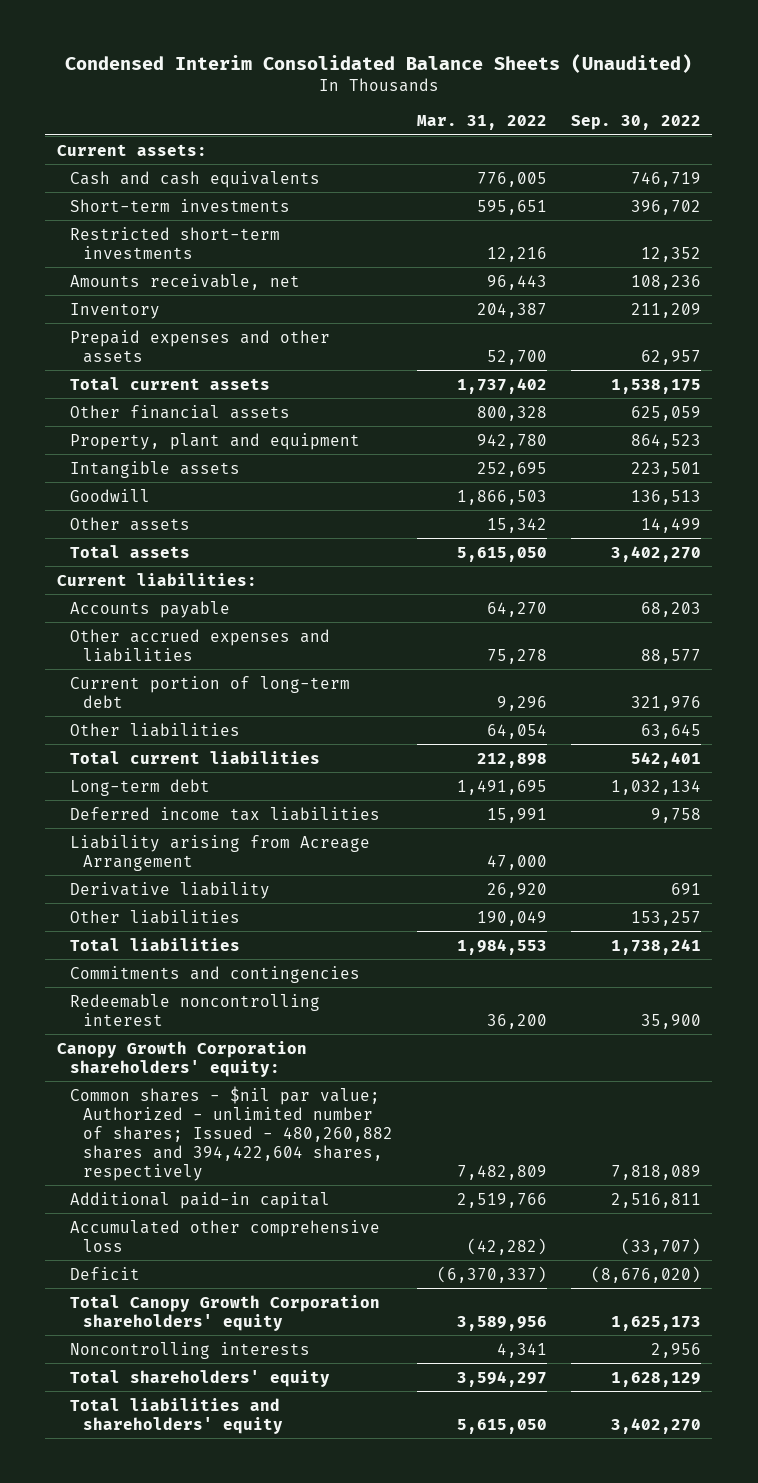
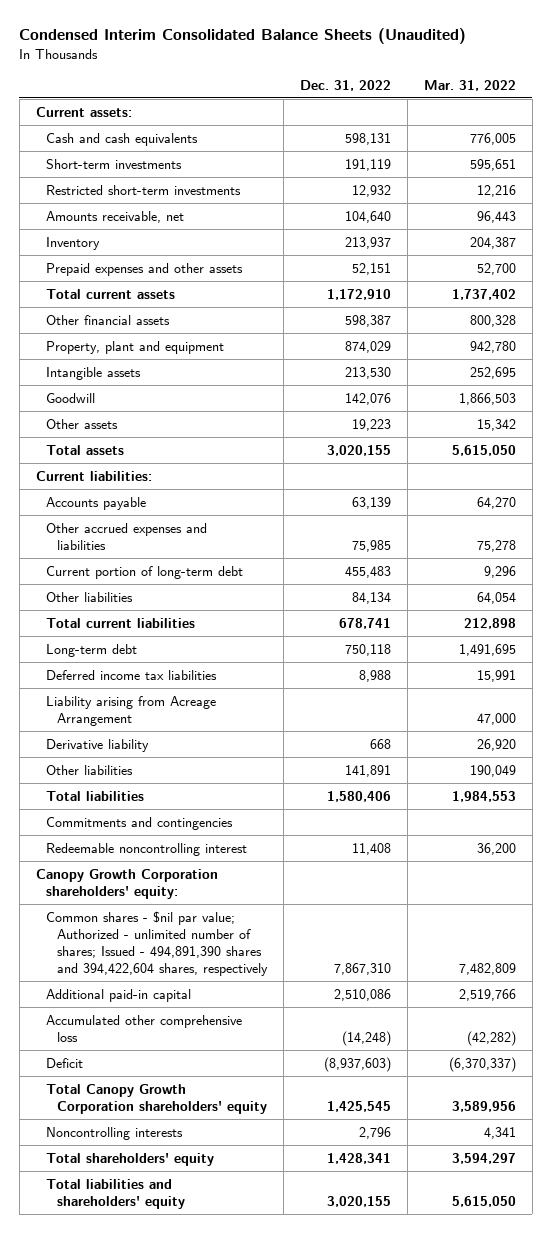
- | Mar. 31, 2022 | Sep. 30, 2022
+ | Dec. 31, 2022 | Mar. 31, 2022
- Common shares - $nil par value; Authorized - unlimited number of shares; Issued - 480,260,882 shares and 394,422,604 shares, respectively | 7,482,809 | 7,818,089
+ Common shares - $nil par value; Authorized - unlimited number of shares; Issued - 494,891,390 shares and 394,422,604 shares, respectively | 7,867,310 | 7,482,809

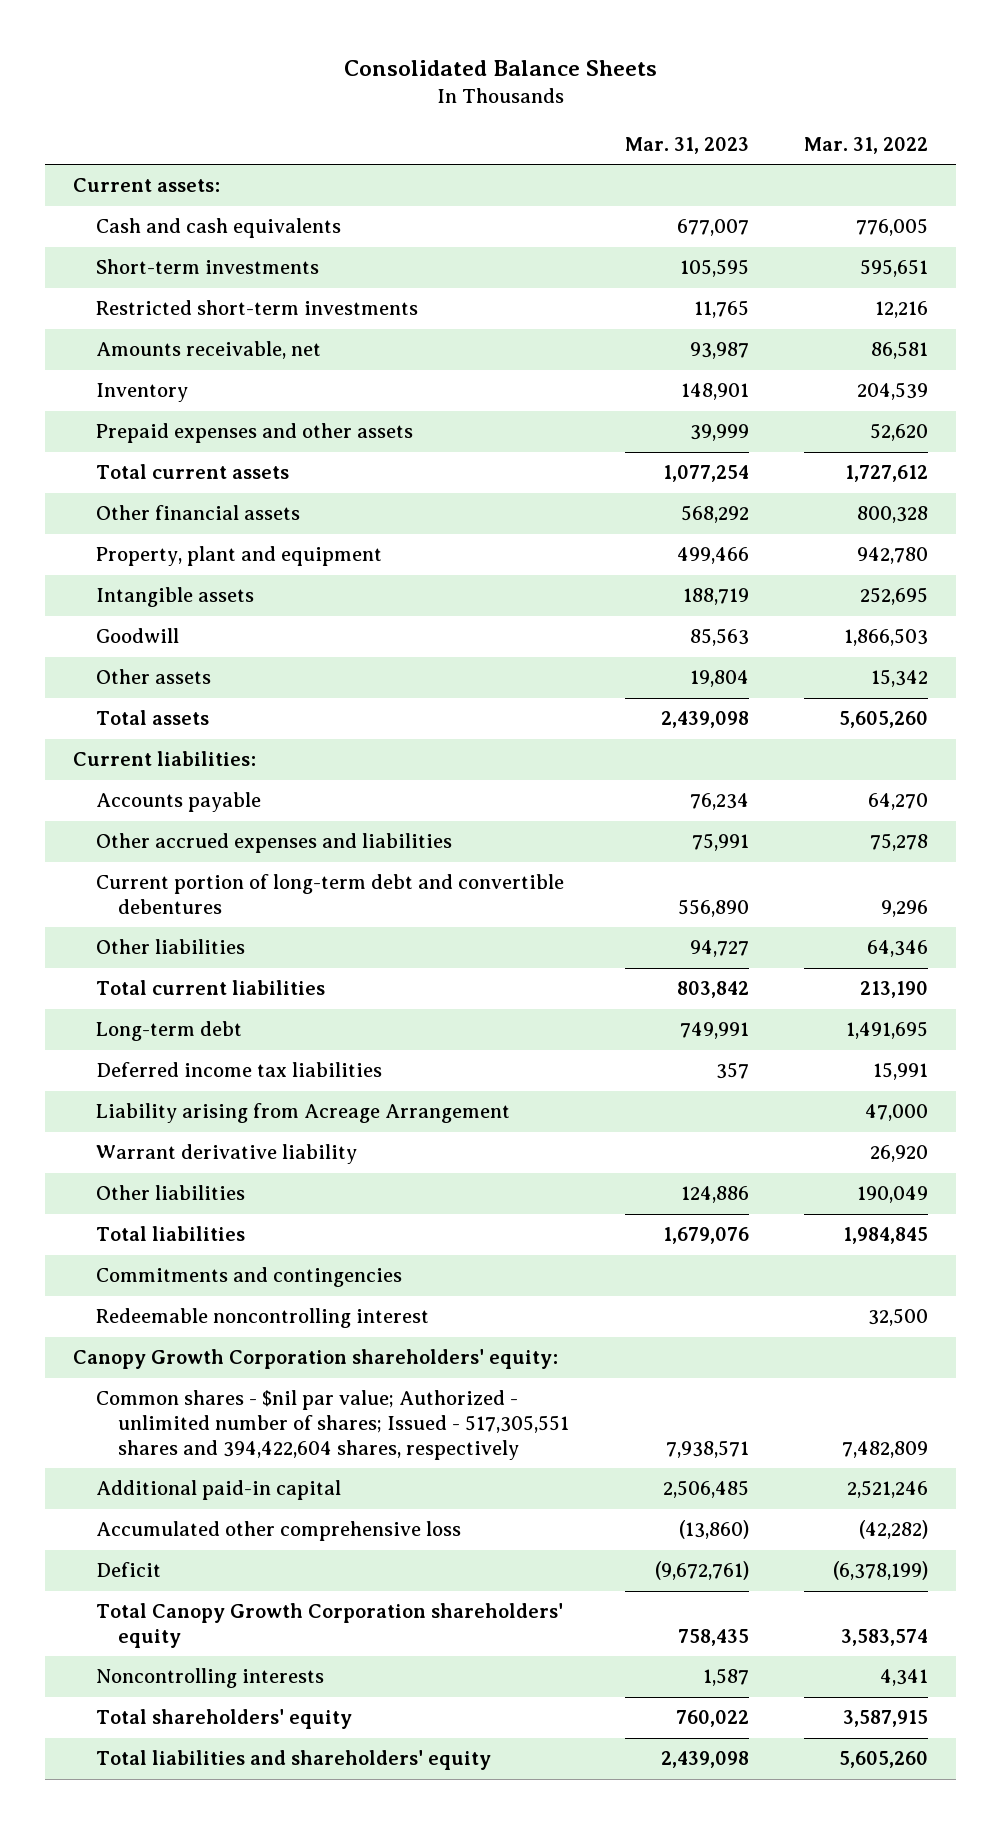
- Condensed Interim Consolidated Balance Sheets (Unaudited)
+ Consolidated Balance Sheets
- | Dec. 31, 2022 | Mar. 31, 2022
+ | Mar. 31, 2023 | Mar. 31, 2022
- Amounts receivable, net | 104,640 | 96,443
- Inventory | 213,937 | 204,387
- Prepaid expenses and other assets | 52,151 | 52,700
- Total current assets | 1,172,910 | 1,737,402
+ Amounts receivable, net | 93,987 | 86,581
+ Inventory | 148,901 | 204,539
+ Prepaid expenses and other assets | 39,999 | 52,620
+ Total current assets | 1,077,254 | 1,727,612
- Total assets | 3,020,155 | 5,615,050
+ Total assets | 2,439,098 | 5,605,260
- Current portion of long-term debt | 455,483 | 9,296
- Other liabilities | 84,134 | 64,054
- Total current liabilities | 678,741 | 212,898
+ Current portion of long-term debt and convertible debentures | 556,890 | 9,296
+ Other liabilities | 94,727 | 64,346
+ Total current liabilities | 803,842 | 213,190
- Derivative liability | 668 | 26,920
+ Warrant derivative liability | | 26,920
- Total liabilities | 1,580,406 | 1,984,553
+ Total liabilities | 1,679,076 | 1,984,845
- Redeemable noncontrolling interest | 11,408 | 36,200
+ Redeemable noncontrolling interest | | 32,500
- Common shares - $nil par value; Authorized - unlimited number of shares; Issued - 494,891,390 shares and 394,422,604 shares, respectively | 7,867,310 | 7,482,809
- Additional paid-in capital | 2,510,086 | 2,519,766
+ Common shares - $nil par value; Authorized - unlimited number of shares; Issued - 517,305,551 shares and 394,422,604 shares, respectively | 7,938,571 | 7,482,809
+ Additional paid-in capital | 2,506,485 | 2,521,246
- Deficit | (8,937,603) | (6,370,337)
- Total Canopy Growth Corporation shareholders' equity | 1,425,545 | 3,589,956
+ Deficit | (9,672,761) | (6,378,199)
+ Total Canopy Growth Corporation shareholders' equity | 758,435 | 3,583,574
- Total shareholders' equity | 1,428,341 | 3,594,297
- Total liabilities and shareholders' equity | 3,020,155 | 5,615,050
+ Total shareholders' equity | 760,022 | 3,587,915
+ Total liabilities and shareholders' equity | 2,439,098 | 5,605,260

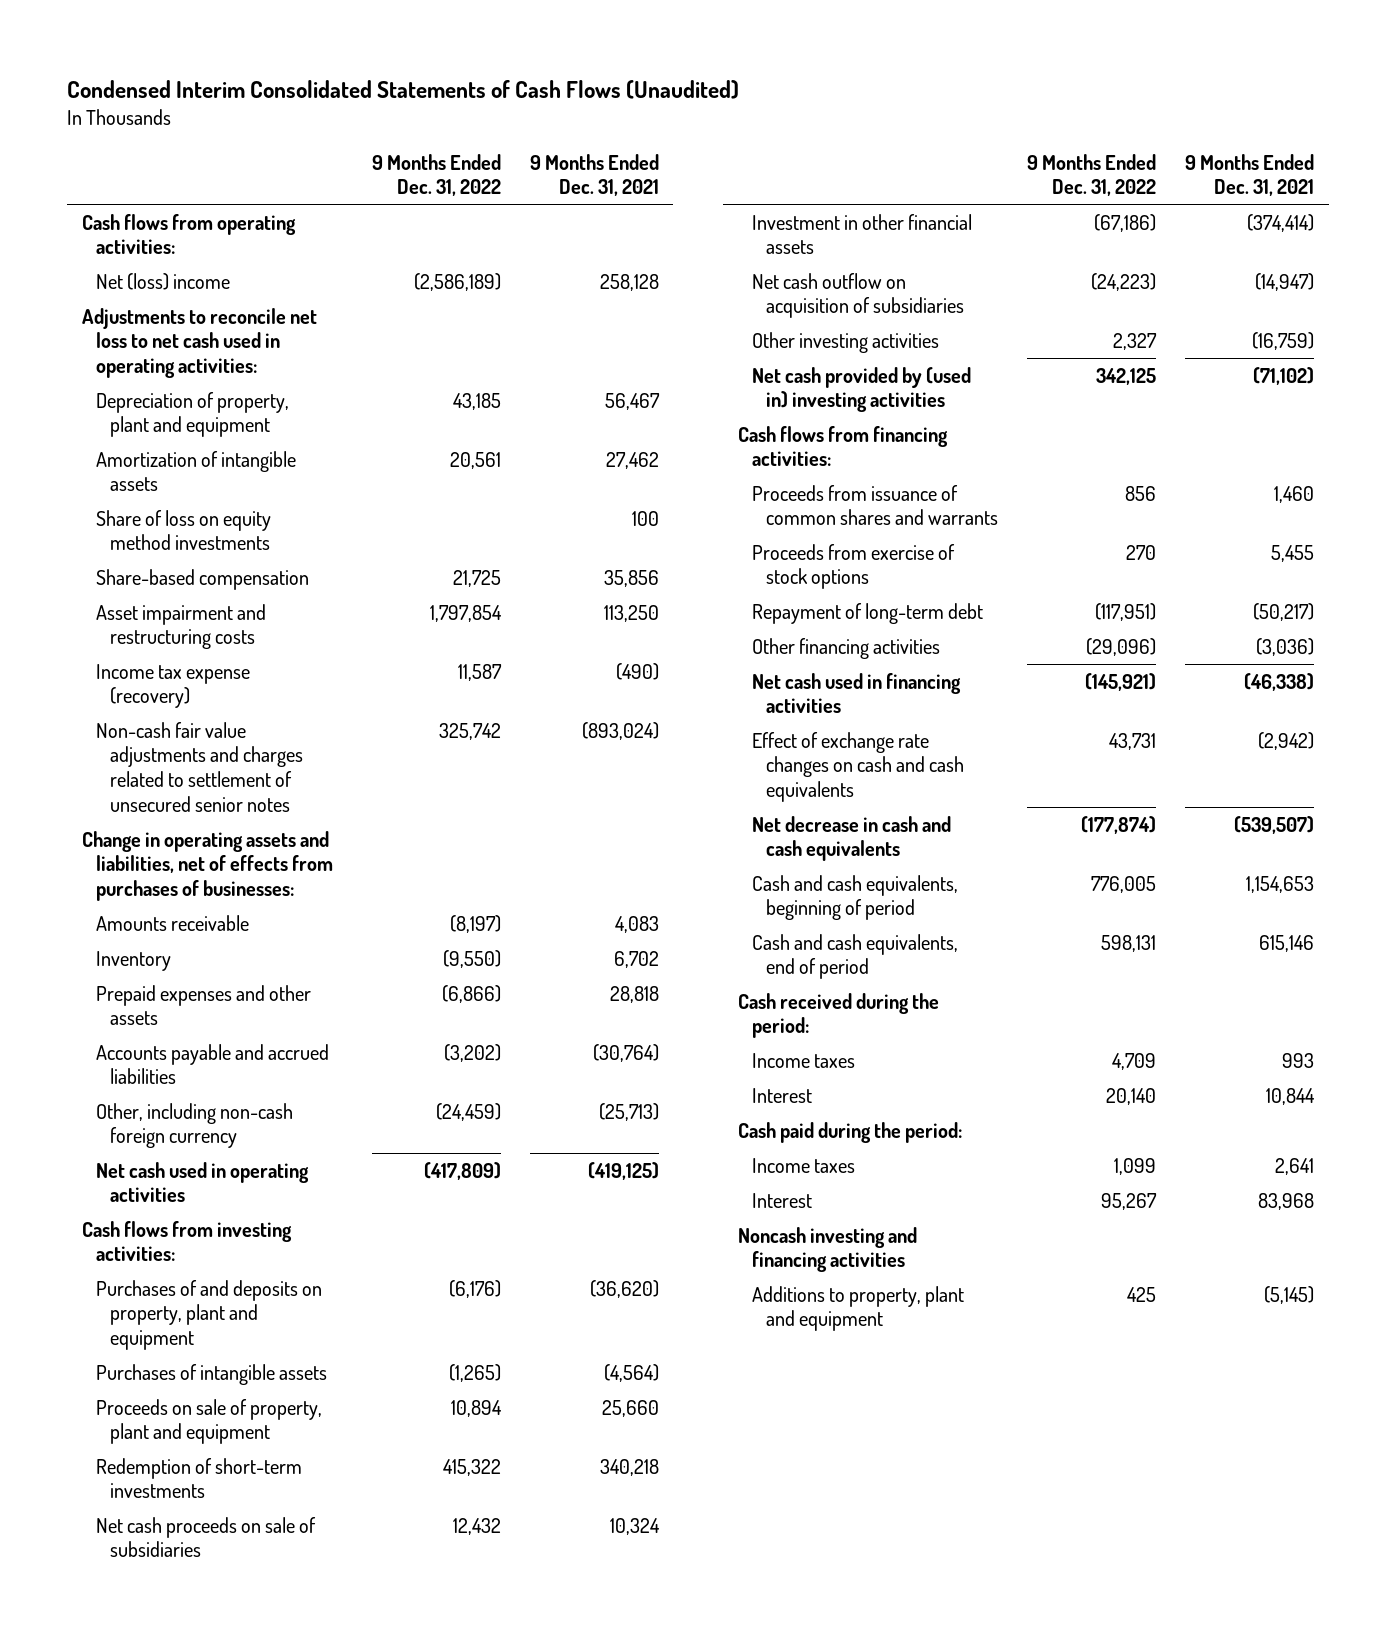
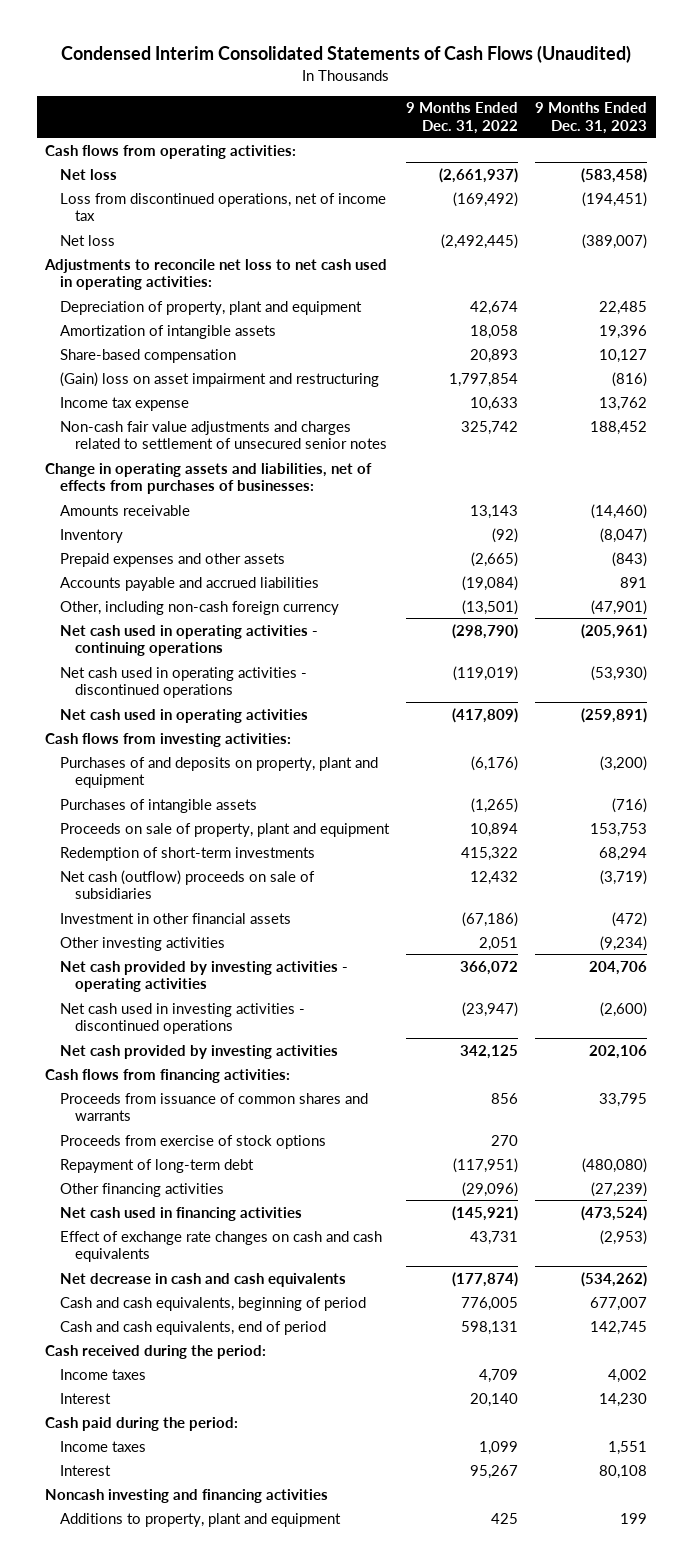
- | 9 Months Ended Dec. 31, 2022 | 9 Months Ended Dec. 31, 2021
+ | 9 Months Ended Dec. 31, 2022 | 9 Months Ended Dec. 31, 2023
- Net (loss) income | (2,586,189) | 258,128
+ Net loss | (2,661,937) | (583,458)
+ Loss from discontinued operations, net of income tax | (169,492) | (194,451)
+ Net loss | (2,492,445) | (389,007)
- Depreciation of property, plant and equipment | 43,185 | 56,467
- Amortization of intangible assets | 20,561 | 27,462
- Share of loss on equity method investments | | 100
- Share-based compensation | 21,725 | 35,856
- Asset impairment and restructuring costs | 1,797,854 | 113,250
- Income tax expense (recovery) | 11,587 | (490)
+ Depreciation of property, plant and equipment | 42,674 | 22,485
+ Amortization of intangible assets | 18,058 | 19,396
+ Share-based compensation | 20,893 | 10,127
+ (Gain) loss on asset impairment and restructuring | 1,797,854 | (816)
+ Income tax expense | 10,633 | 13,762
- Amounts receivable | (8,197) | 4,083
- Inventory | (9,550) | 6,702
- Prepaid expenses and other assets | (6,866) | 28,818
- Accounts payable and accrued liabilities | (3,202) | (30,764)
- Other, including non-cash foreign currency | (24,459) | (25,713)
+ Amounts receivable | 13,143 | (14,460)
+ Inventory | (92) | (8,047)
+ Prepaid expenses and other assets | (2,665) | (843)
+ Accounts payable and accrued liabilities | (19,084) | 891
+ Other, including non-cash foreign currency | (13,501) | (47,901)
+ Net cash used in operating activities - continuing operations | (298,790) | (205,961)
+ Net cash used in operating activities - discontinued operations | (119,019) | (53,930)
- Net cash proceeds on sale of subsidiaries | 12,432 | 10,324
+ Net cash (outflow) proceeds on sale of subsidiaries | 12,432 | (3,719)
- Net cash outflow on acquisition of subsidiaries | (24,223) | (14,947)
- Other investing activities | 2,327 | (16,759)
- Net cash provided by (used in) investing activities | 342,125 | (71,102)
+ Other investing activities | 2,051 | (9,234)
+ Net cash provided by investing activities - operating activities | 366,072 | 204,706
+ Net cash used in investing activities - discontinued operations | (23,947) | (2,600)
+ Net cash provided by investing activities | 342,125 | 202,106

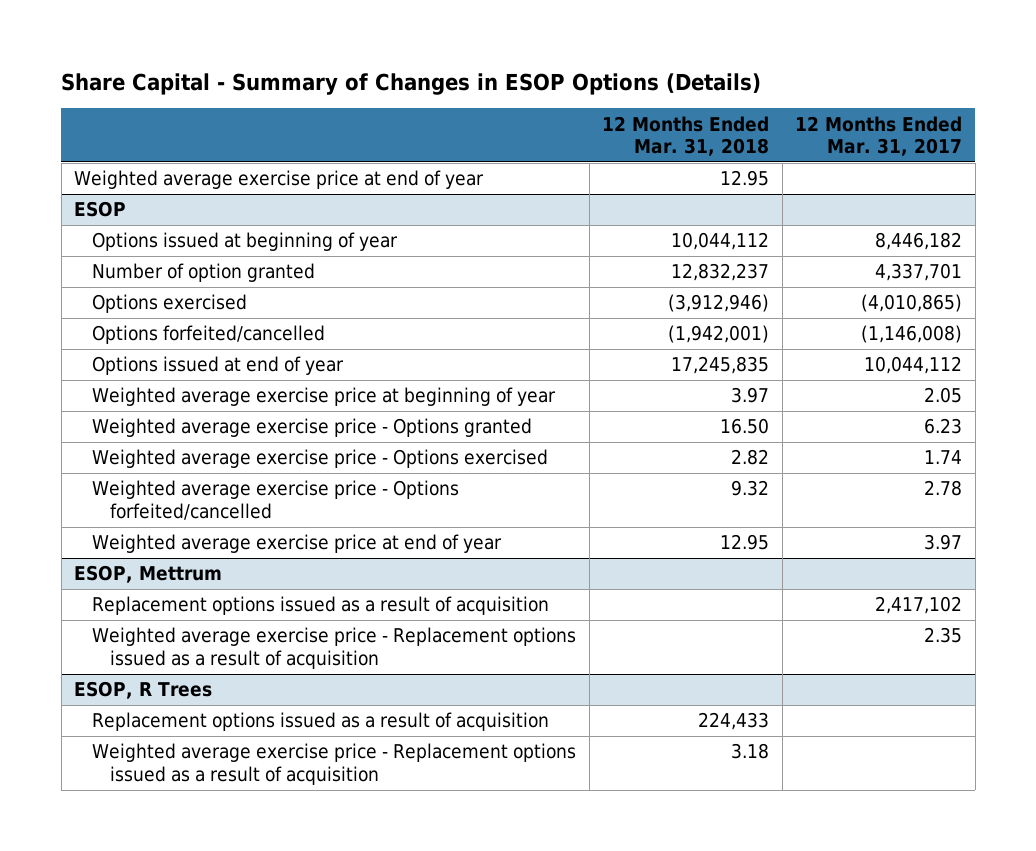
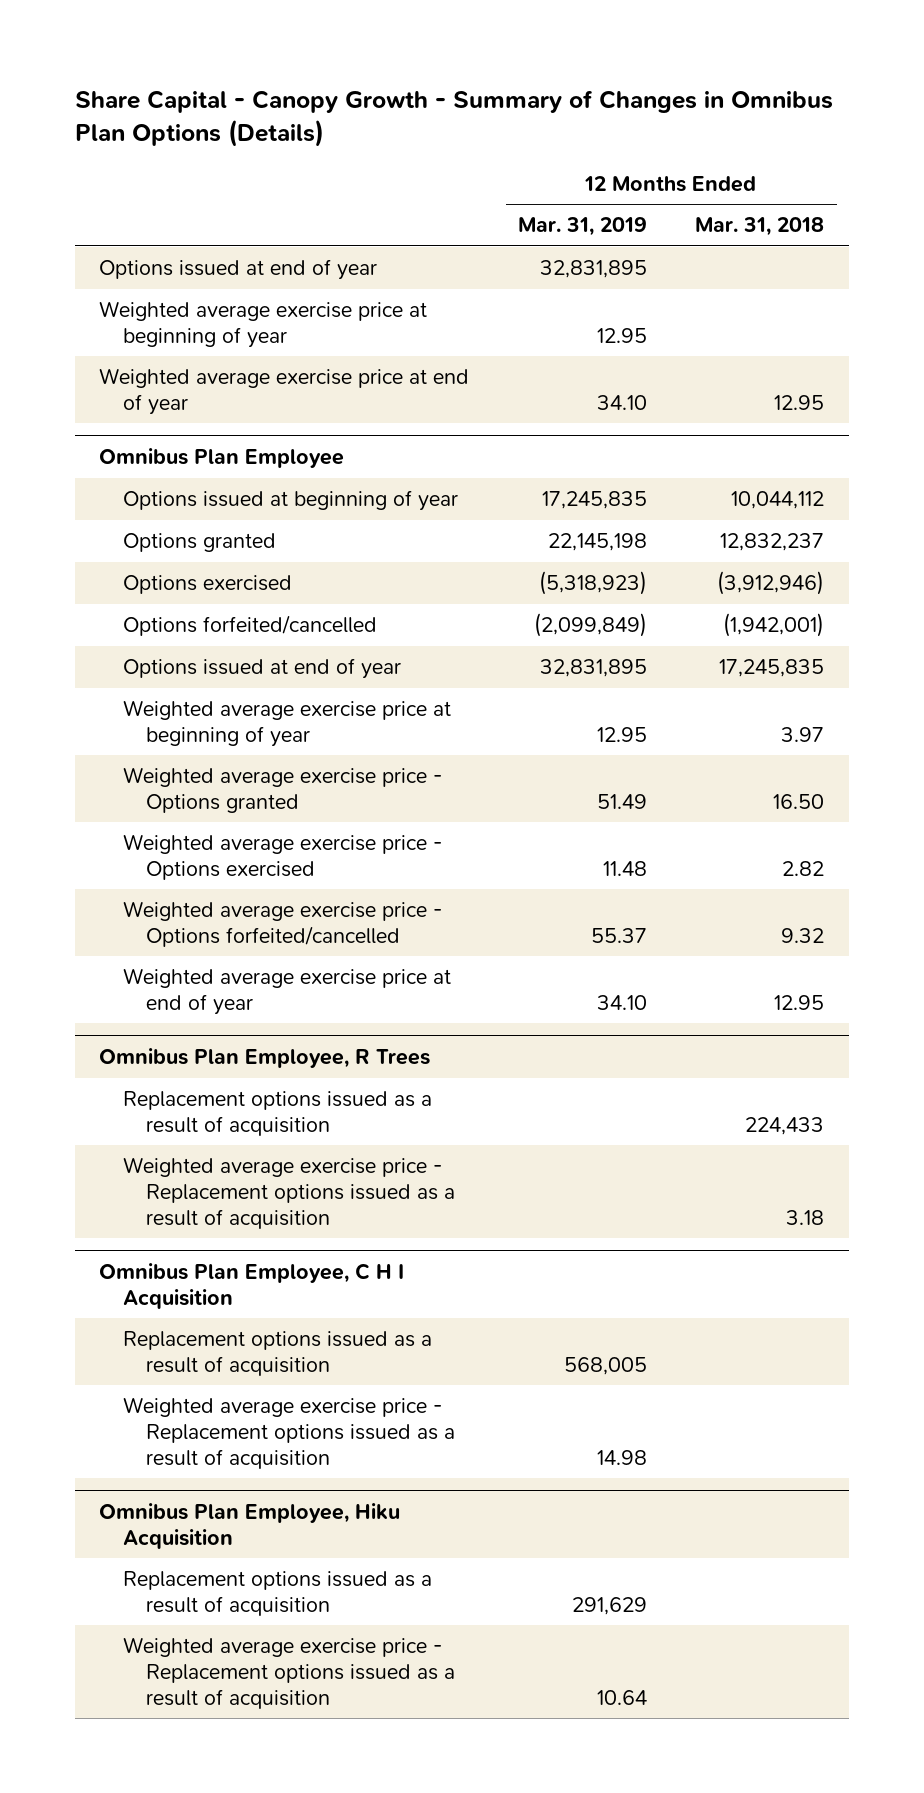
- Share Capital - Summary of Changes in ESOP Options (Details)
+ Share Capital - Canopy Growth - Summary of Changes in Omnibus Plan Options (Details)
- | 12 Months Ended Mar. 31, 2018 | 12 Months Ended Mar. 31, 2017
+ | 12 Months Ended Mar. 31, 2019 | 12 Months Ended Mar. 31, 2018
+ Options issued at end of year | 32,831,895 |
+ Weighted average exercise price at beginning of year | 12.95 |
- ESOP
+ Omnibus Plan Employee
- Number of option granted | 12,832,237 | 4,337,701
+ Options granted | 22,145,198 | 12,832,237
- ESOP, Mettrum
- Replacement options issued as a result of acquisition | | 2,417,102
- Weighted average exercise price - Replacement options issued as a result of acquisition | | 2.35
- ESOP, R Trees
+ Omnibus Plan Employee, R Trees
+ Omnibus Plan Employee, C H I Acquisition
+ Replacement options issued as a result of acquisition | 568,005 |
+ Weighted average exercise price - Replacement options issued as a result of acquisition | 14.98 |
+ Omnibus Plan Employee, Hiku Acquisition
+ Replacement options issued as a result of acquisition | 291,629 |
+ Weighted average exercise price - Replacement options issued as a result of acquisition | 10.64 |

